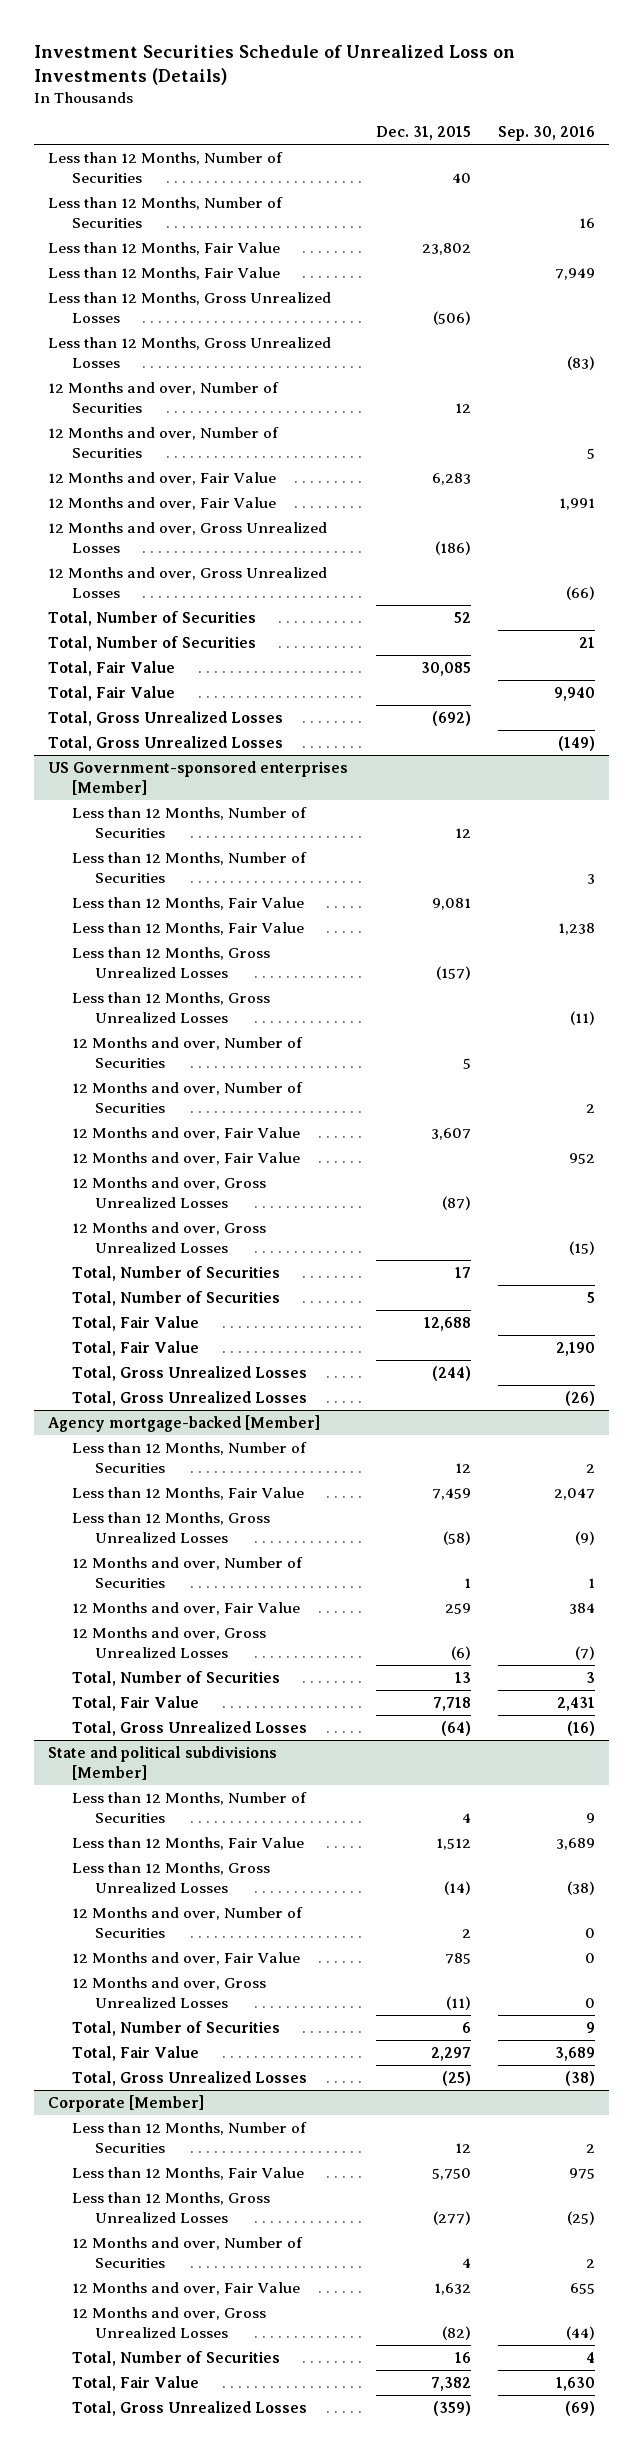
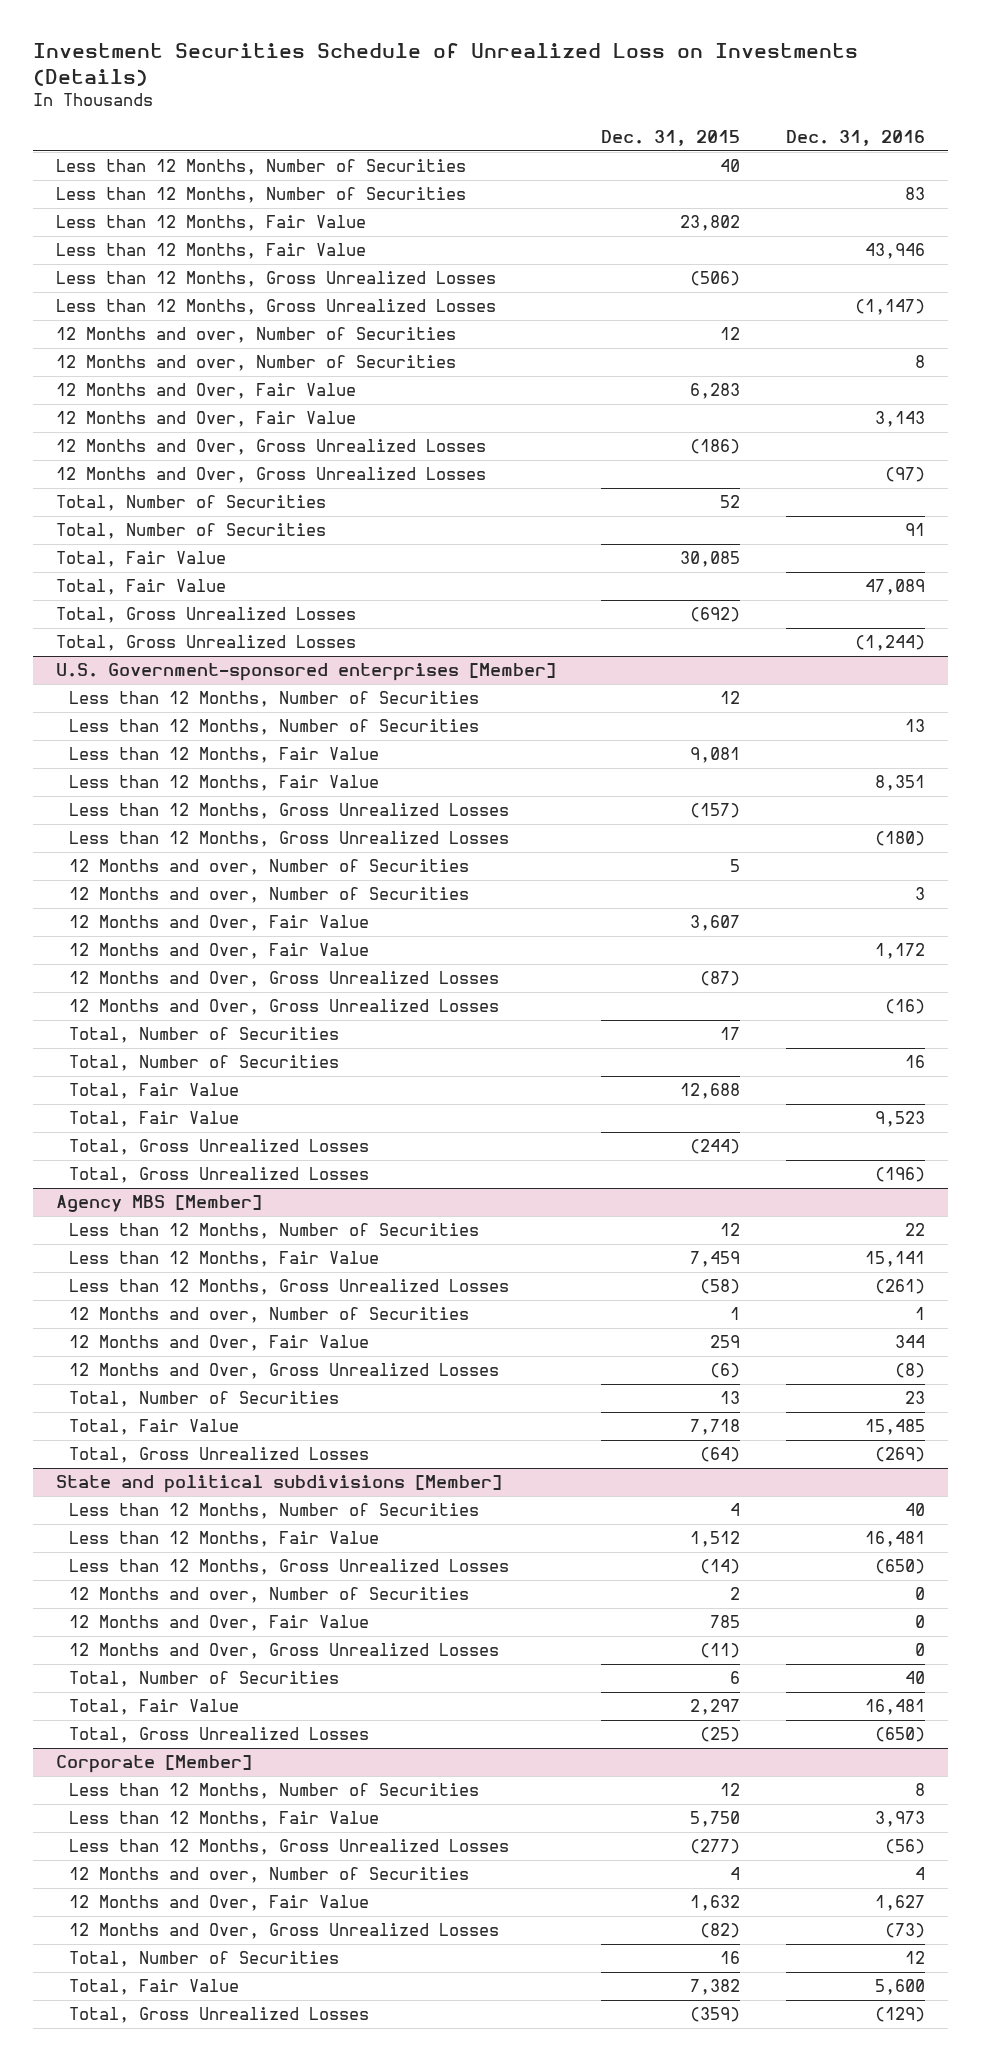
- | Dec. 31, 2015 | Sep. 30, 2016
+ | Dec. 31, 2015 | Dec. 31, 2016
- 12 Months and over, Fair Value | 6,283 |
- 12 Months and over, Fair Value | | 1,991
- 12 Months and over, Gross Unrealized Losses | (186) |
- 12 Months and over, Gross Unrealized Losses | | (66)
+ 12 Months and Over, Fair Value | 6,283 |
+ 12 Months and Over, Fair Value | | 3,143
+ 12 Months and Over, Gross Unrealized Losses | (186) |
+ 12 Months and Over, Gross Unrealized Losses | | (97)
- US Government-sponsored enterprises [Member]
+ U.S. Government-sponsored enterprises [Member]
- 12 Months and over, Fair Value | 3,607 |
- 12 Months and over, Fair Value | | 952
- 12 Months and over, Gross Unrealized Losses | (87) |
- 12 Months and over, Gross Unrealized Losses | | (15)
+ 12 Months and Over, Fair Value | 3,607 |
+ 12 Months and Over, Fair Value | | 1,172
+ 12 Months and Over, Gross Unrealized Losses | (87) |
+ 12 Months and Over, Gross Unrealized Losses | | (16)
- Agency mortgage-backed [Member]
+ Agency MBS [Member]
- 12 Months and over, Fair Value | 259 | 384
- 12 Months and over, Gross Unrealized Losses | (6) | (7)
+ 12 Months and Over, Fair Value | 259 | 344
+ 12 Months and Over, Gross Unrealized Losses | (6) | (8)
@ State and political subdivisions [Member]
- 12 Months and over, Fair Value | 785 | 0
- 12 Months and over, Gross Unrealized Losses | (11) | 0
+ 12 Months and Over, Fair Value | 785 | 0
+ 12 Months and Over, Gross Unrealized Losses | (11) | 0
@ Corporate [Member]
- 12 Months and over, Fair Value | 1,632 | 655
- 12 Months and over, Gross Unrealized Losses | (82) | (44)
+ 12 Months and Over, Fair Value | 1,632 | 1,627
+ 12 Months and Over, Gross Unrealized Losses | (82) | (73)

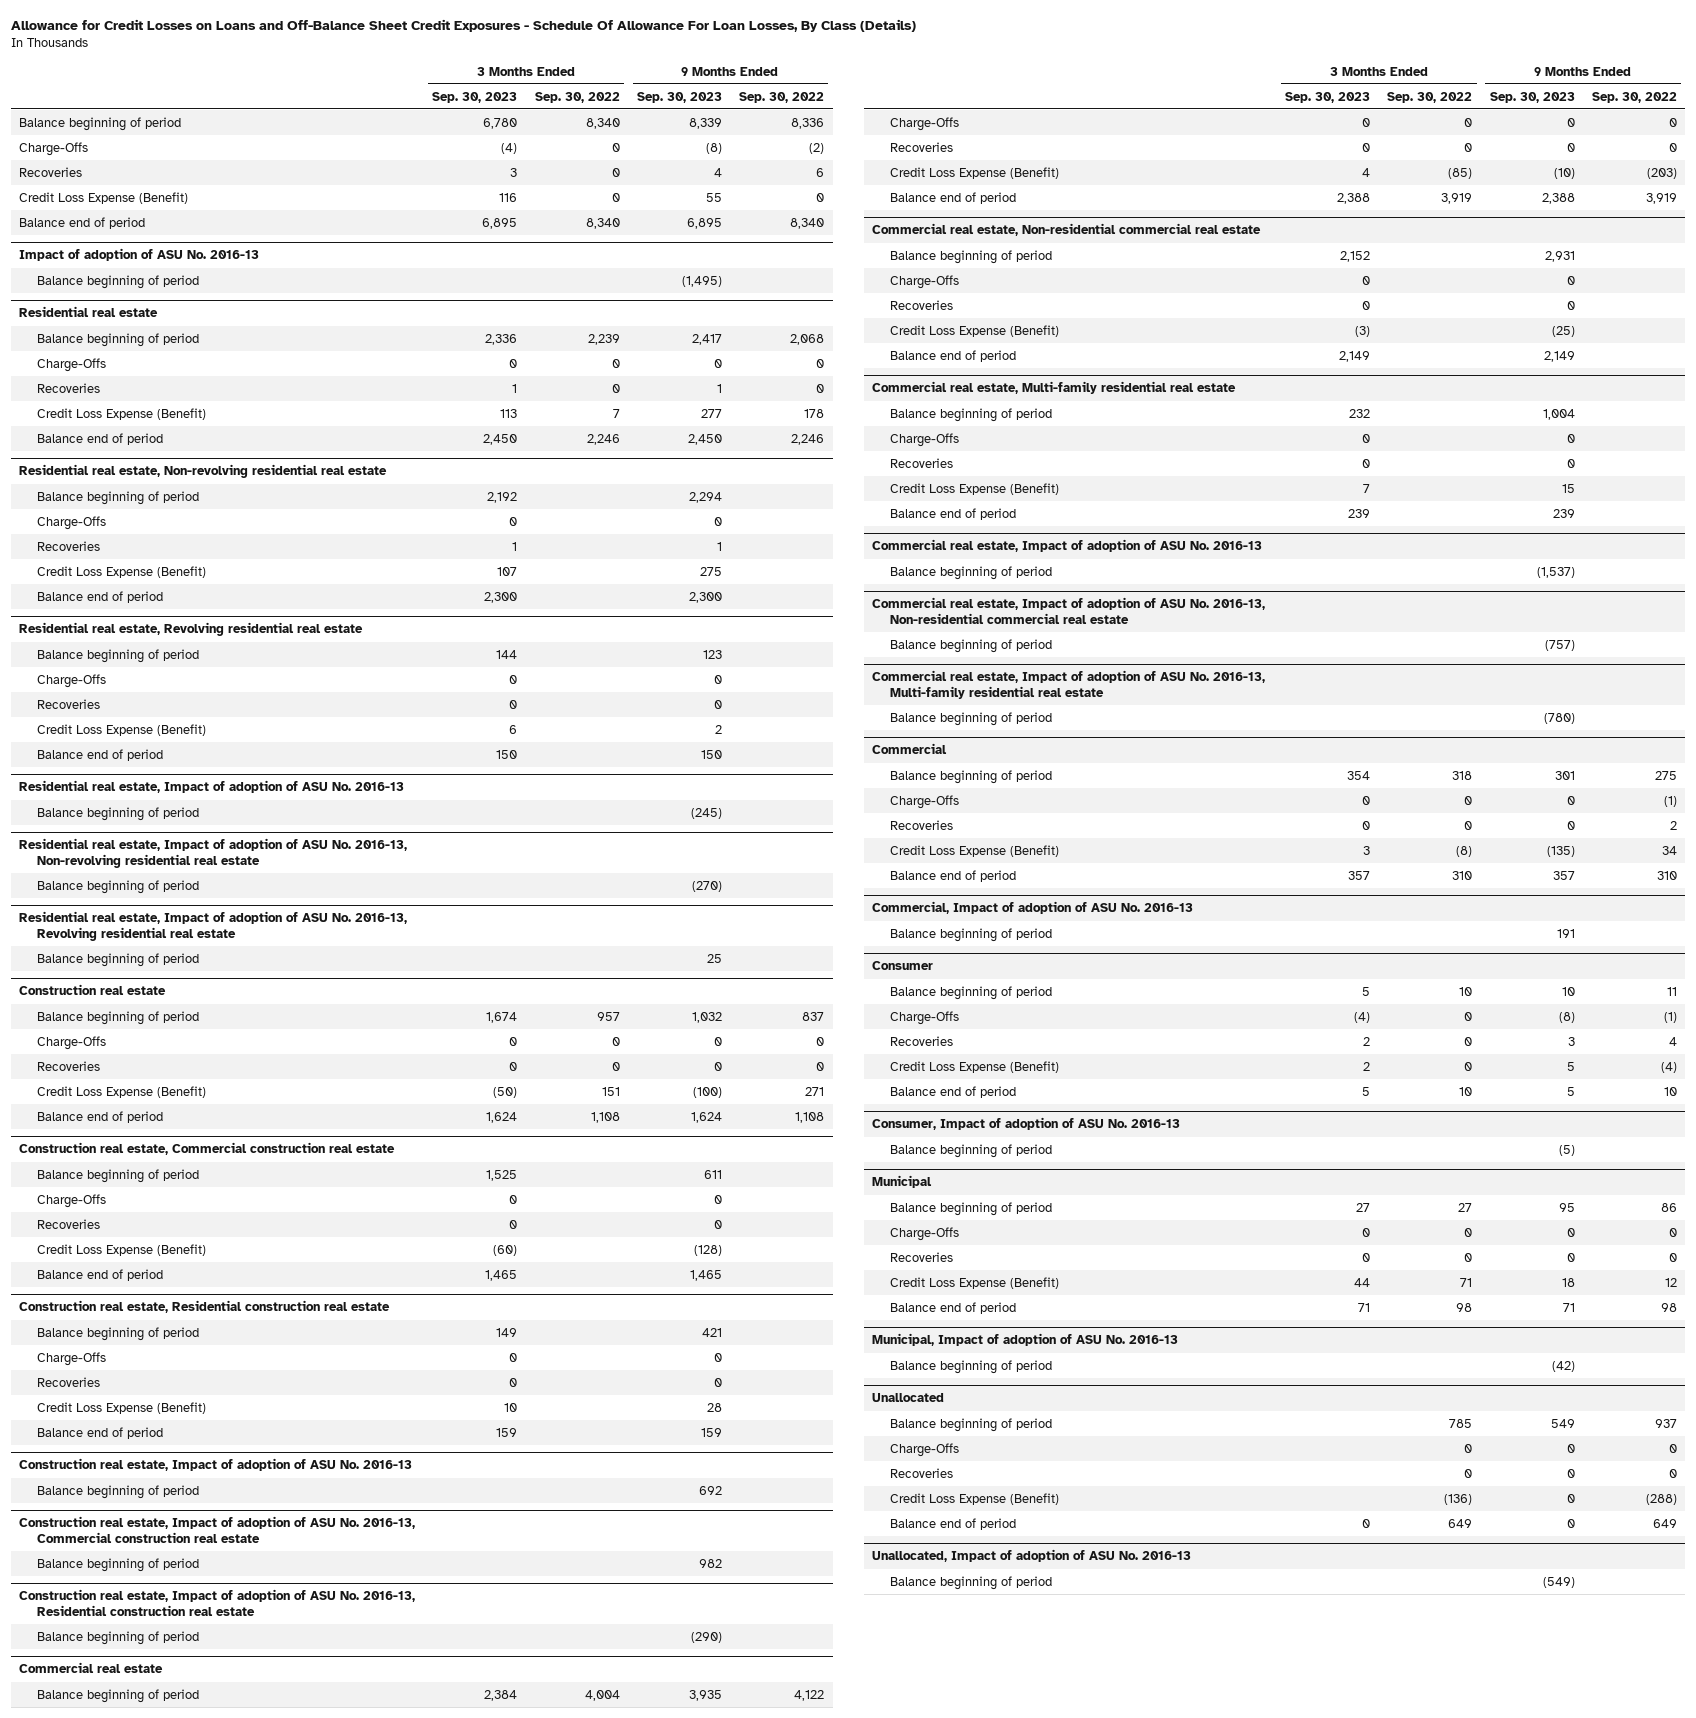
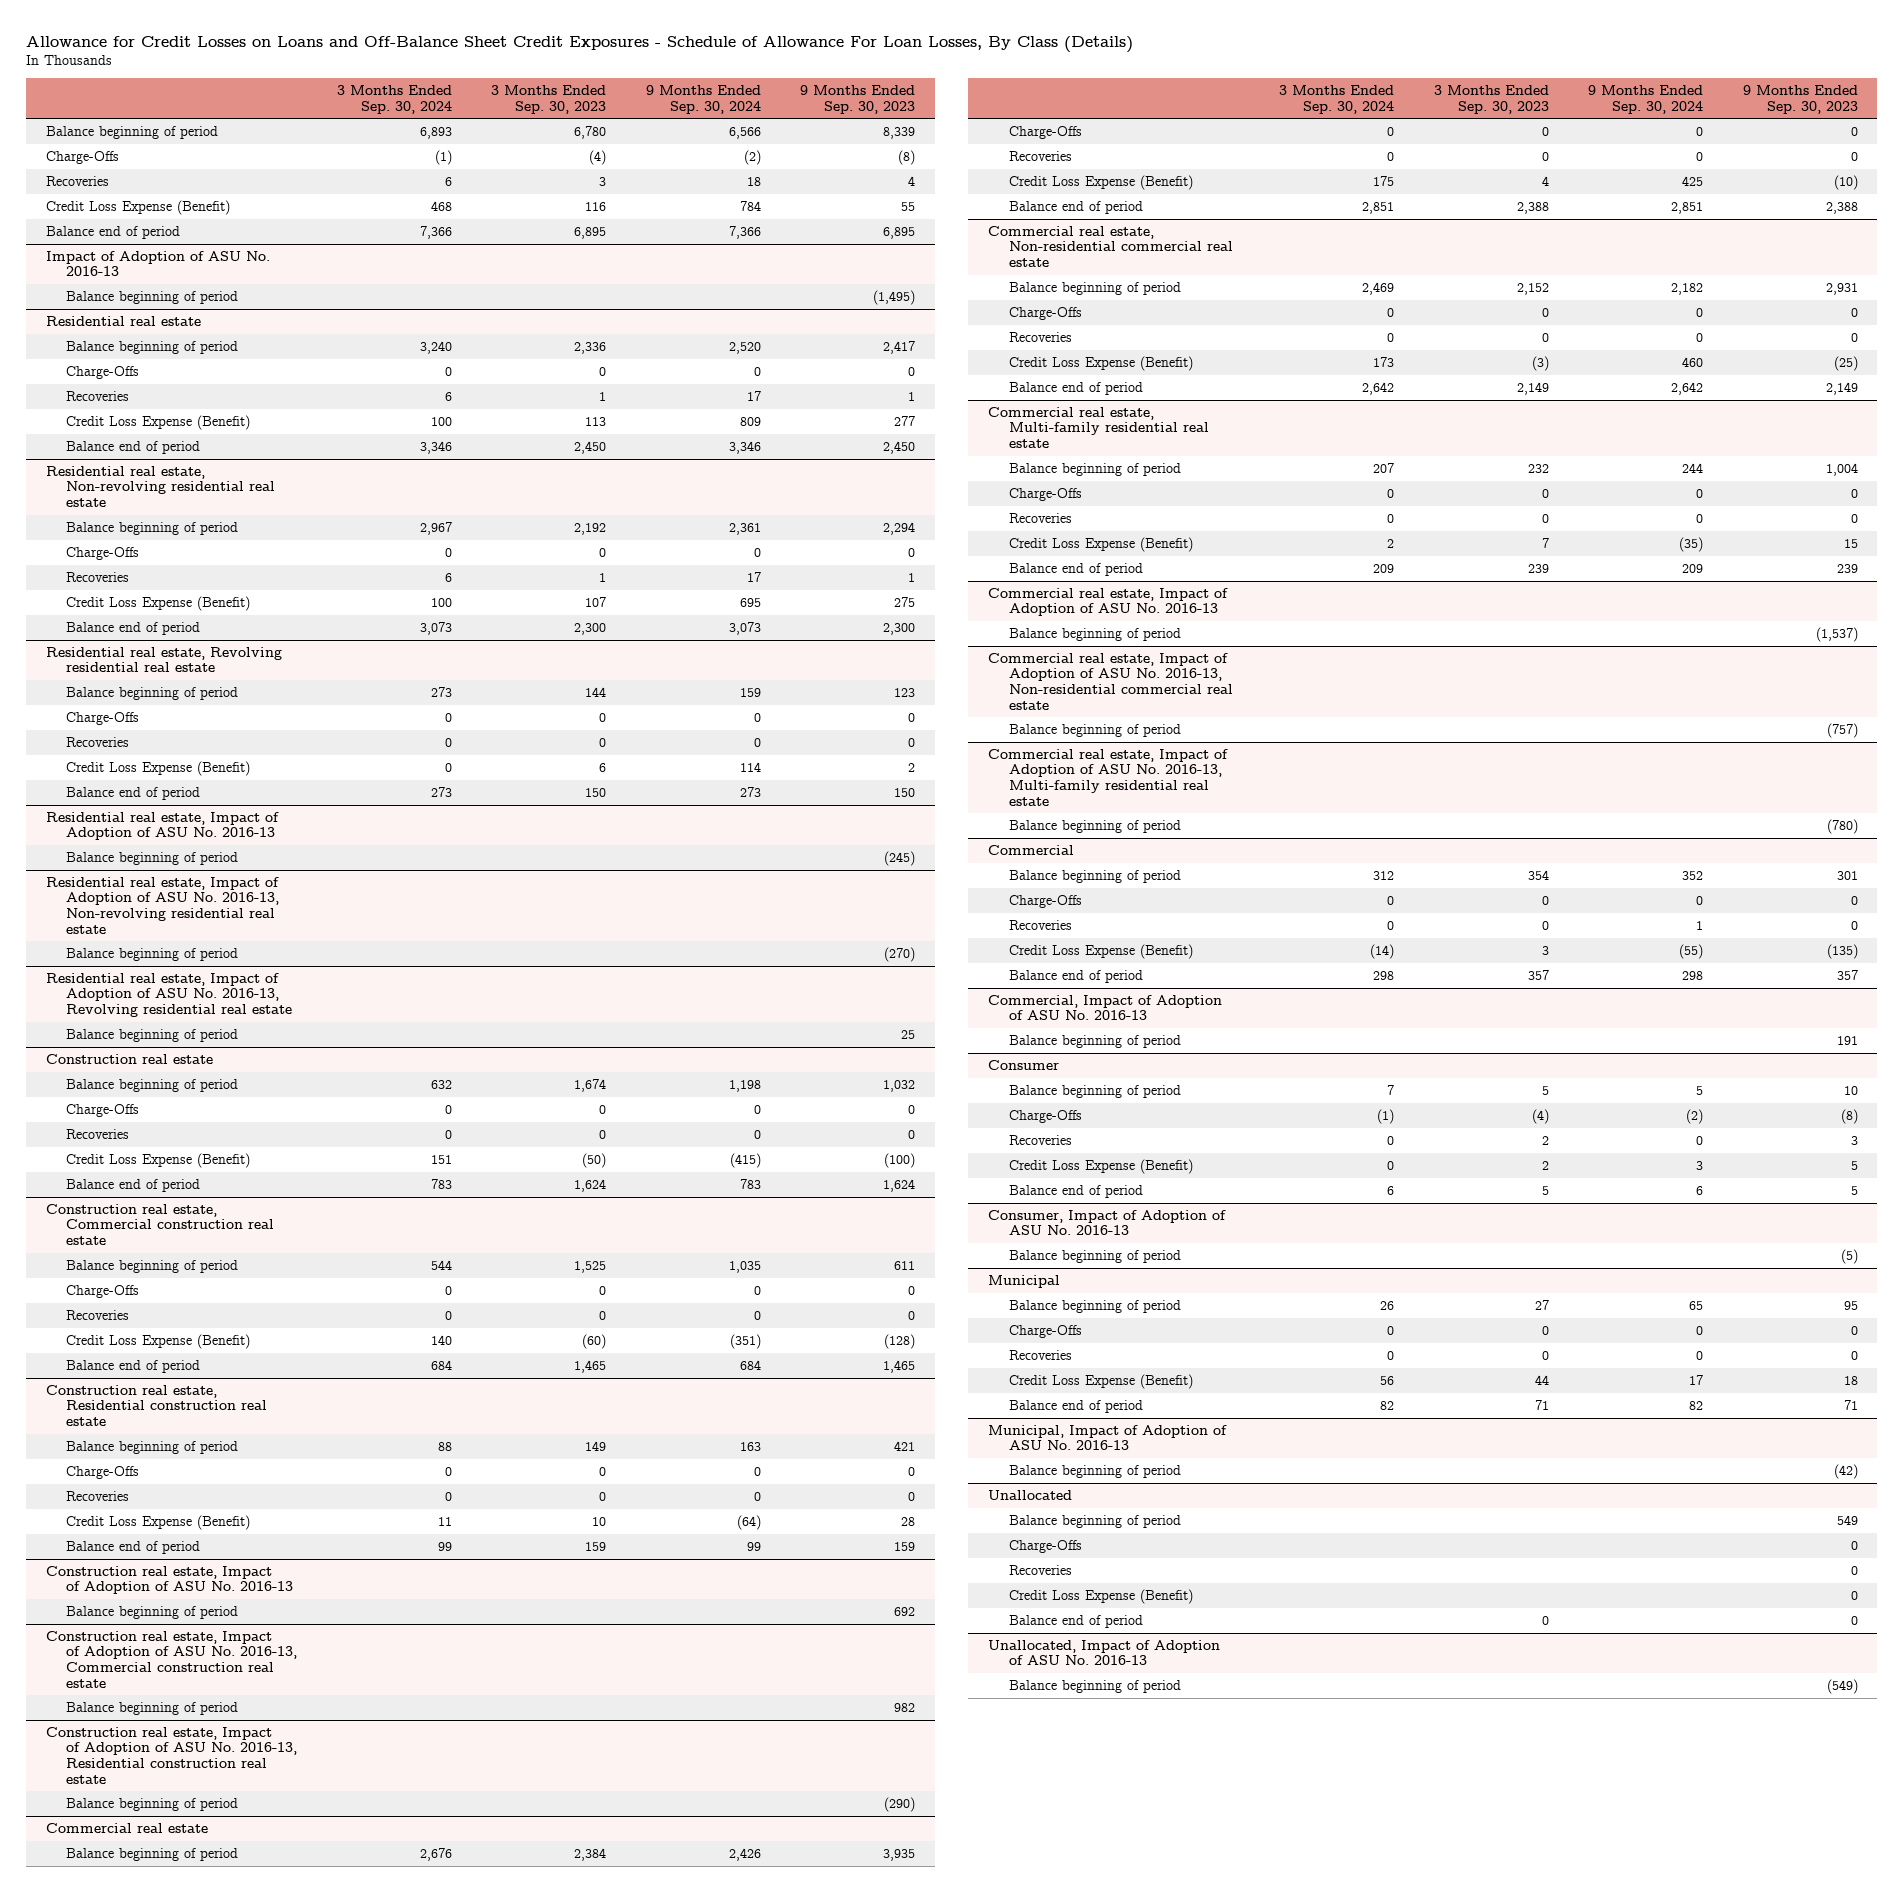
- Allowance for Credit Losses on Loans and Off-Balance Sheet Credit Exposures - Schedule Of Allowance For Loan Losses, By Class (Details)
+ Allowance for Credit Losses on Loans and Off-Balance Sheet Credit Exposures - Schedule of Allowance For Loan Losses, By Class (Details)
- | 3 Months Ended Sep. 30, 2023 | 3 Months Ended Sep. 30, 2022 | 9 Months Ended Sep. 30, 2023 | 9 Months Ended Sep. 30, 2022
+ | 3 Months Ended Sep. 30, 2024 | 3 Months Ended Sep. 30, 2023 | 9 Months Ended Sep. 30, 2024 | 9 Months Ended Sep. 30, 2023
- Impact of adoption of ASU No. 2016-13
+ Impact of Adoption of ASU No. 2016-13
- Residential real estate, Impact of adoption of ASU No. 2016-13
+ Residential real estate, Impact of Adoption of ASU No. 2016-13
- Residential real estate, Impact of adoption of ASU No. 2016-13, Non-revolving residential real estate
+ Residential real estate, Impact of Adoption of ASU No. 2016-13, Non-revolving residential real estate
- Residential real estate, Impact of adoption of ASU No. 2016-13, Revolving residential real estate
+ Residential real estate, Impact of Adoption of ASU No. 2016-13, Revolving residential real estate
- Construction real estate, Impact of adoption of ASU No. 2016-13
+ Construction real estate, Impact of Adoption of ASU No. 2016-13
- Construction real estate, Impact of adoption of ASU No. 2016-13, Commercial construction real estate
+ Construction real estate, Impact of Adoption of ASU No. 2016-13, Commercial construction real estate
- Construction real estate, Impact of adoption of ASU No. 2016-13, Residential construction real estate
+ Construction real estate, Impact of Adoption of ASU No. 2016-13, Residential construction real estate
- Commercial real estate, Impact of adoption of ASU No. 2016-13
+ Commercial real estate, Impact of Adoption of ASU No. 2016-13
- Commercial real estate, Impact of adoption of ASU No. 2016-13, Non-residential commercial real estate
+ Commercial real estate, Impact of Adoption of ASU No. 2016-13, Non-residential commercial real estate
- Commercial real estate, Impact of adoption of ASU No. 2016-13, Multi-family residential real estate
+ Commercial real estate, Impact of Adoption of ASU No. 2016-13, Multi-family residential real estate
- Commercial, Impact of adoption of ASU No. 2016-13
+ Commercial, Impact of Adoption of ASU No. 2016-13
- Consumer, Impact of adoption of ASU No. 2016-13
+ Consumer, Impact of Adoption of ASU No. 2016-13
- Municipal, Impact of adoption of ASU No. 2016-13
+ Municipal, Impact of Adoption of ASU No. 2016-13
- Unallocated, Impact of adoption of ASU No. 2016-13
+ Unallocated, Impact of Adoption of ASU No. 2016-13

